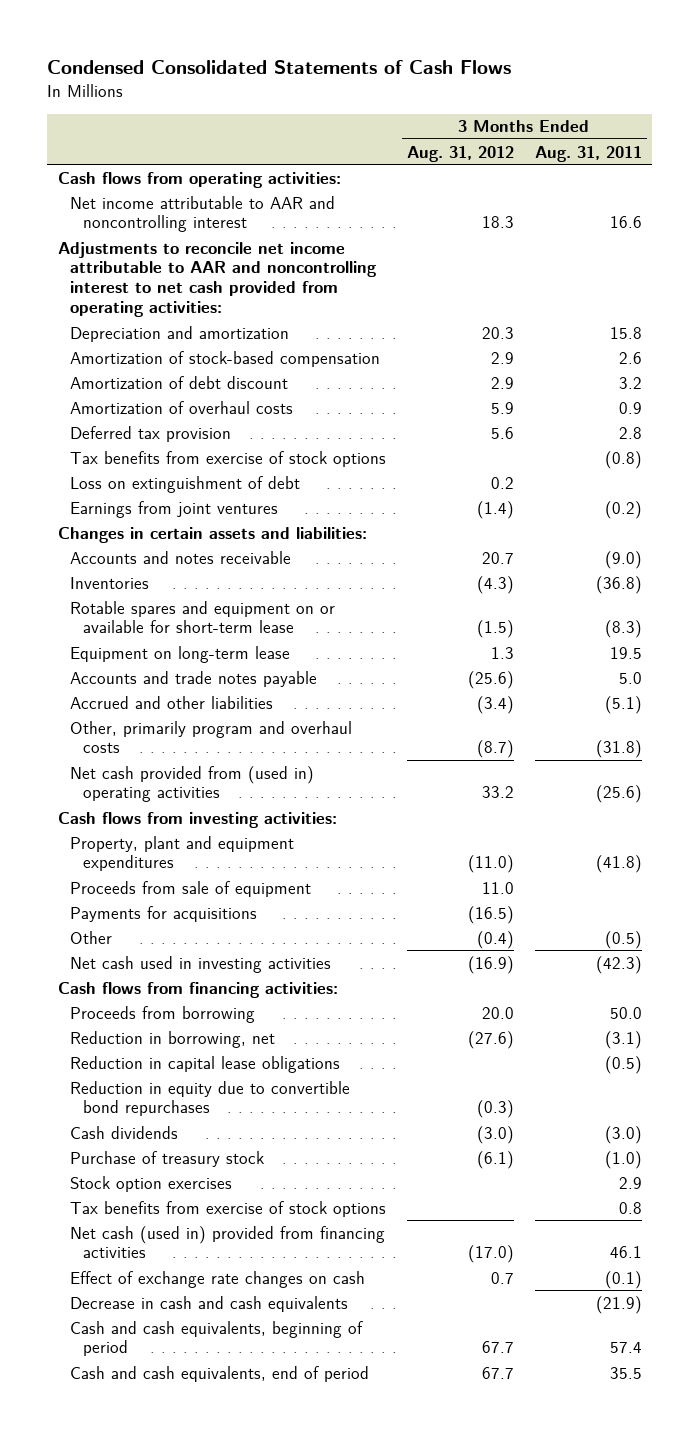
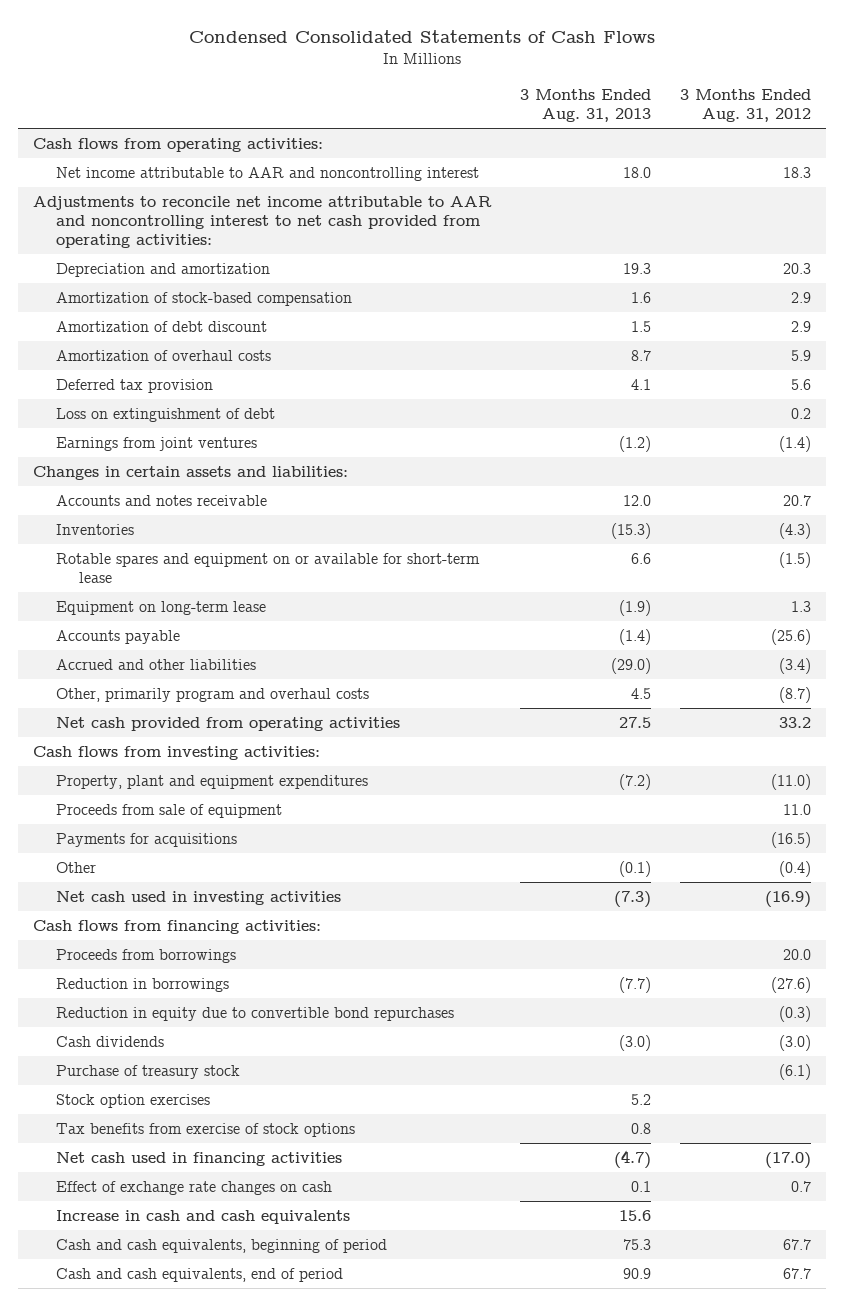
- | 3 Months Ended Aug. 31, 2012 | 3 Months Ended Aug. 31, 2011
+ | 3 Months Ended Aug. 31, 2013 | 3 Months Ended Aug. 31, 2012
- Tax benefits from exercise of stock options | | (0.8)
- Accounts and trade notes payable | (25.6) | 5.0
+ Accounts payable | (1.4) | (25.6)
- Net cash provided from (used in) operating activities | 33.2 | (25.6)
+ Net cash provided from operating activities | 27.5 | 33.2
- Proceeds from borrowing | 20.0 | 50.0
- Reduction in borrowing, net | (27.6) | (3.1)
- Reduction in capital lease obligations | | (0.5)
+ Proceeds from borrowings | | 20.0
+ Reduction in borrowings | (7.7) | (27.6)
- Net cash (used in) provided from financing activities | (17.0) | 46.1
+ Net cash used in financing activities | (4.7) | (17.0)
- Decrease in cash and cash equivalents | | (21.9)
+ Increase in cash and cash equivalents | 15.6 |

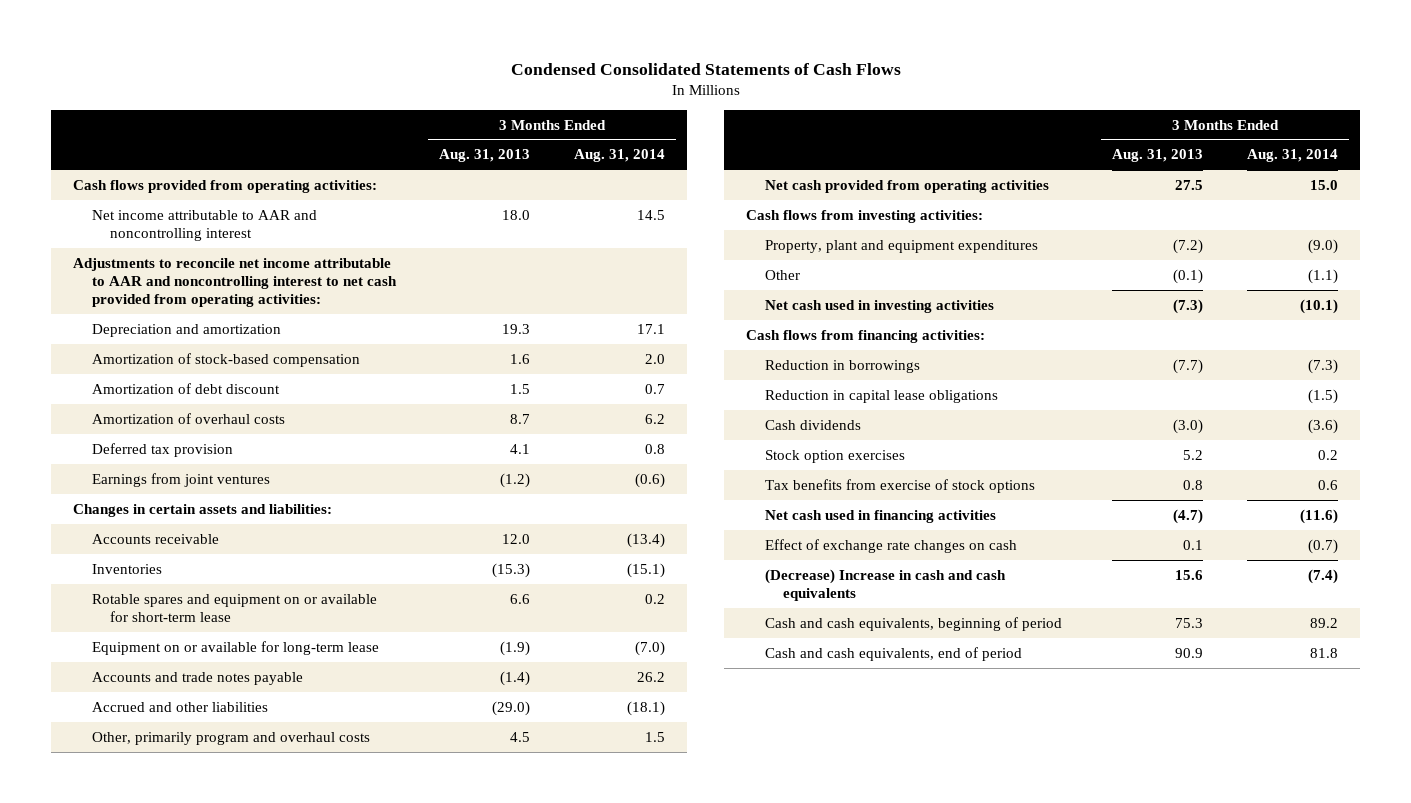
- | 3 Months Ended Aug. 31, 2013 | 3 Months Ended Aug. 31, 2012
+ | 3 Months Ended Aug. 31, 2013 | 3 Months Ended Aug. 31, 2014
- Cash flows from operating activities:
+ Cash flows provided from operating activities:
- Loss on extinguishment of debt | | 0.2
- Accounts and notes receivable | 12.0 | 20.7
+ Accounts receivable | 12.0 | (13.4)
- Equipment on long-term lease | (1.9) | 1.3
- Accounts payable | (1.4) | (25.6)
+ Equipment on or available for long-term lease | (1.9) | (7.0)
+ Accounts and trade notes payable | (1.4) | 26.2
- Proceeds from sale of equipment | | 11.0
- Payments for acquisitions | | (16.5)
- Proceeds from borrowings | | 20.0
- Reduction in equity due to convertible bond repurchases | | (0.3)
+ Reduction in capital lease obligations | | (1.5)
- Purchase of treasury stock | | (6.1)
- Increase in cash and cash equivalents | 15.6 |
+ (Decrease) Increase in cash and cash equivalents | 15.6 | (7.4)

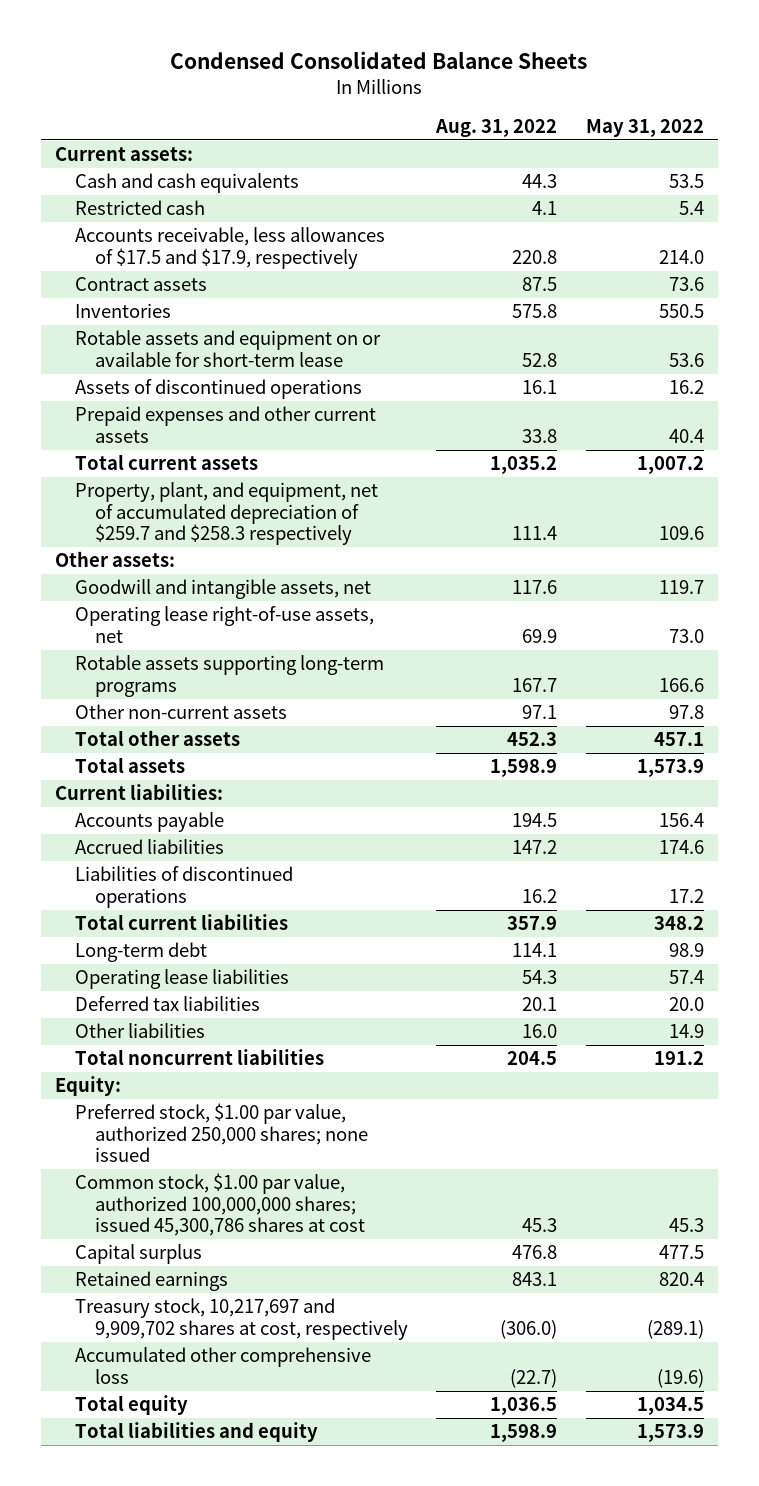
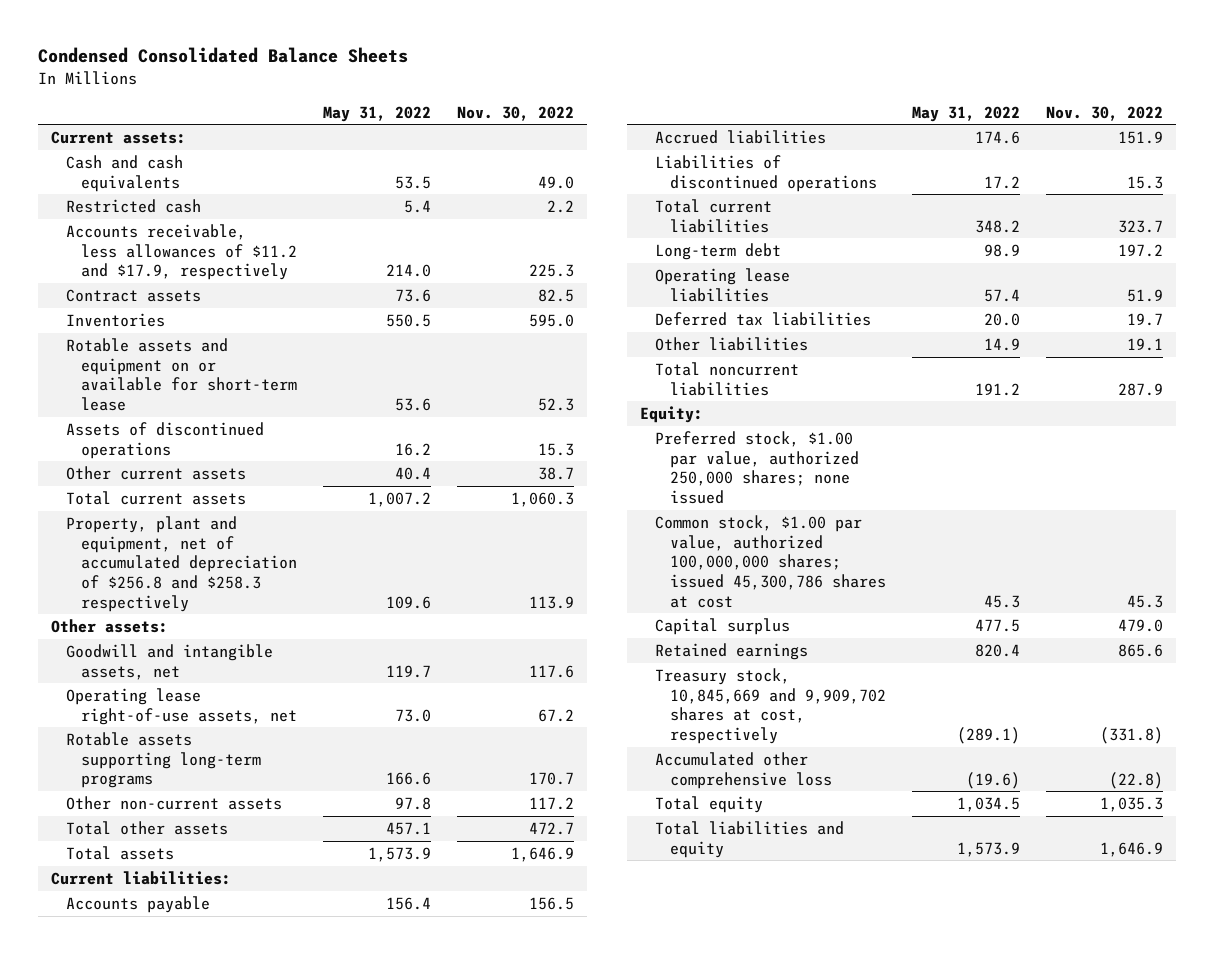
- | Aug. 31, 2022 | May 31, 2022
+ | May 31, 2022 | Nov. 30, 2022
- Accounts receivable, less allowances of $17.5 and $17.9, respectively | 220.8 | 214.0
+ Accounts receivable, less allowances of $11.2 and $17.9, respectively | 214.0 | 225.3
- Prepaid expenses and other current assets | 33.8 | 40.4
+ Other current assets | 40.4 | 38.7
- Property, plant, and equipment, net of accumulated depreciation of $259.7 and $258.3 respectively | 111.4 | 109.6
+ Property, plant and equipment, net of accumulated depreciation of $256.8 and $258.3 respectively | 109.6 | 113.9
- Treasury stock, 10,217,697 and 9,909,702 shares at cost, respectively | (306.0) | (289.1)
+ Treasury stock, 10,845,669 and 9,909,702 shares at cost, respectively | (289.1) | (331.8)

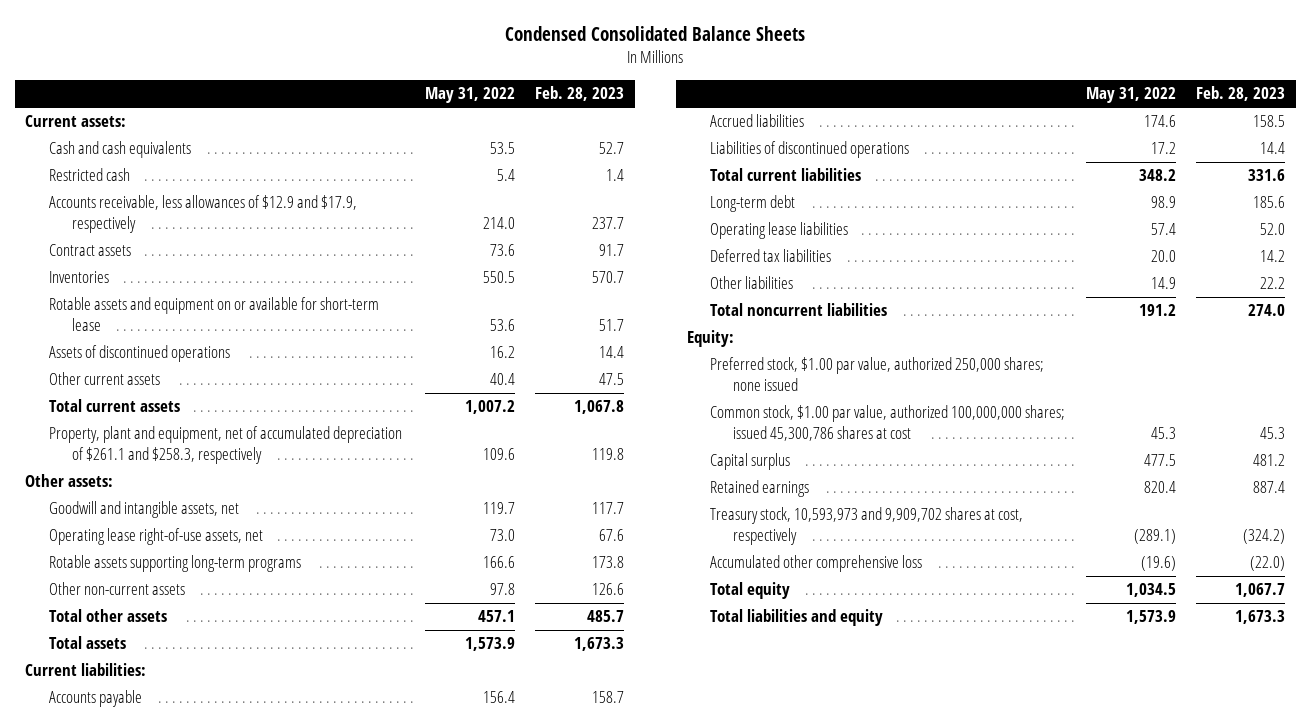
- | May 31, 2022 | Nov. 30, 2022
+ | May 31, 2022 | Feb. 28, 2023
- Accounts receivable, less allowances of $11.2 and $17.9, respectively | 214.0 | 225.3
+ Accounts receivable, less allowances of $12.9 and $17.9, respectively | 214.0 | 237.7
- Property, plant and equipment, net of accumulated depreciation of $256.8 and $258.3 respectively | 109.6 | 113.9
+ Property, plant and equipment, net of accumulated depreciation of $261.1 and $258.3, respectively | 109.6 | 119.8
- Treasury stock, 10,845,669 and 9,909,702 shares at cost, respectively | (289.1) | (331.8)
+ Treasury stock, 10,593,973 and 9,909,702 shares at cost, respectively | (289.1) | (324.2)

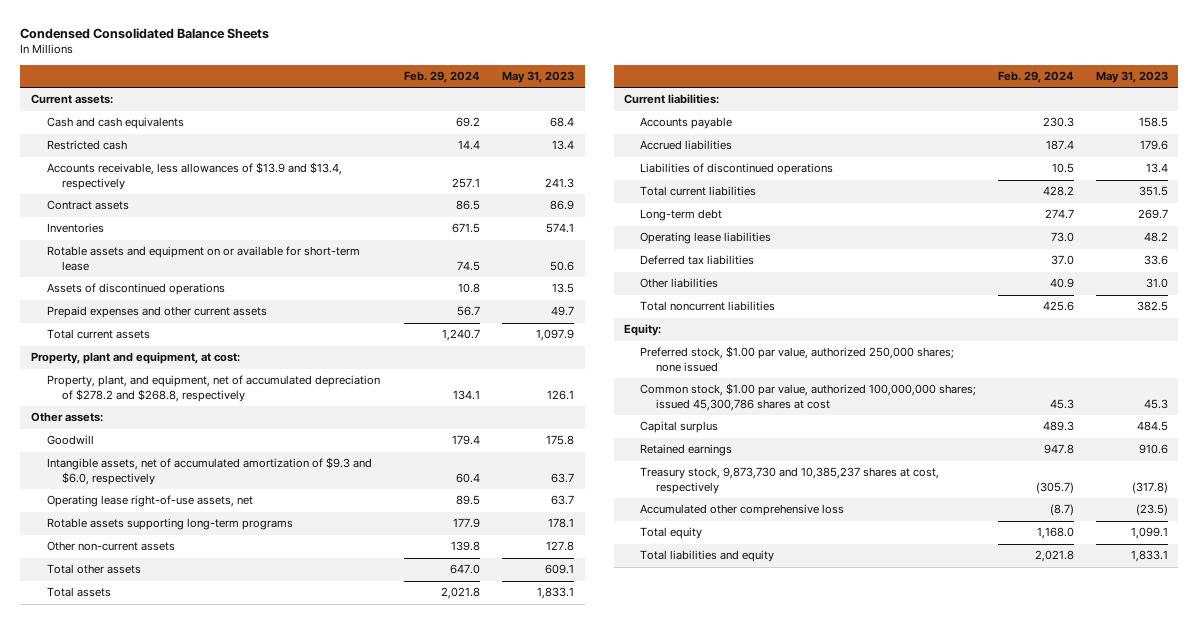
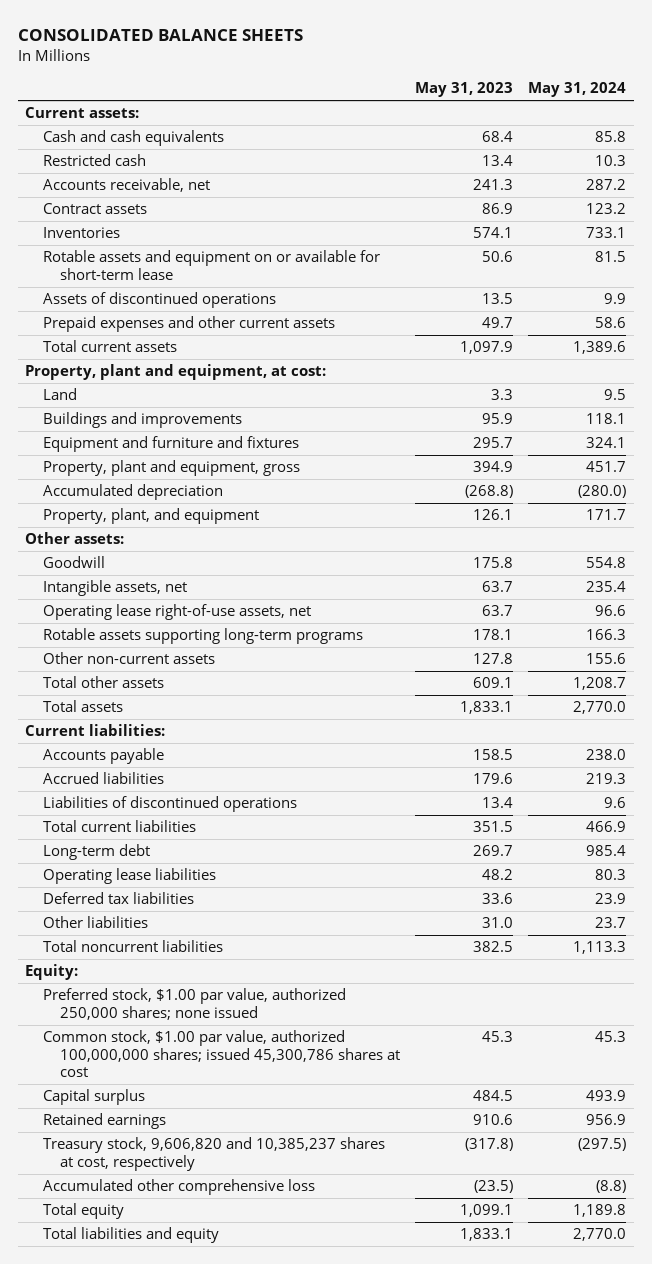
- Condensed Consolidated Balance Sheets
+ CONSOLIDATED BALANCE SHEETS
- | Feb. 29, 2024 | May 31, 2023
+ | May 31, 2023 | May 31, 2024
- Accounts receivable, less allowances of $13.9 and $13.4, respectively | 257.1 | 241.3
+ Accounts receivable, net | 241.3 | 287.2
- Property, plant, and equipment, net of accumulated depreciation of $278.2 and $268.8, respectively | 134.1 | 126.1
+ Land | 3.3 | 9.5
+ Buildings and improvements | 95.9 | 118.1
+ Equipment and furniture and fixtures | 295.7 | 324.1
+ Property, plant and equipment, gross | 394.9 | 451.7
+ Accumulated depreciation | (268.8) | (280.0)
+ Property, plant, and equipment | 126.1 | 171.7
- Intangible assets, net of accumulated amortization of $9.3 and $6.0, respectively | 60.4 | 63.7
+ Intangible assets, net | 63.7 | 235.4
- Treasury stock, 9,873,730 and 10,385,237 shares at cost, respectively | (305.7) | (317.8)
+ Treasury stock, 9,606,820 and 10,385,237 shares at cost, respectively | (317.8) | (297.5)

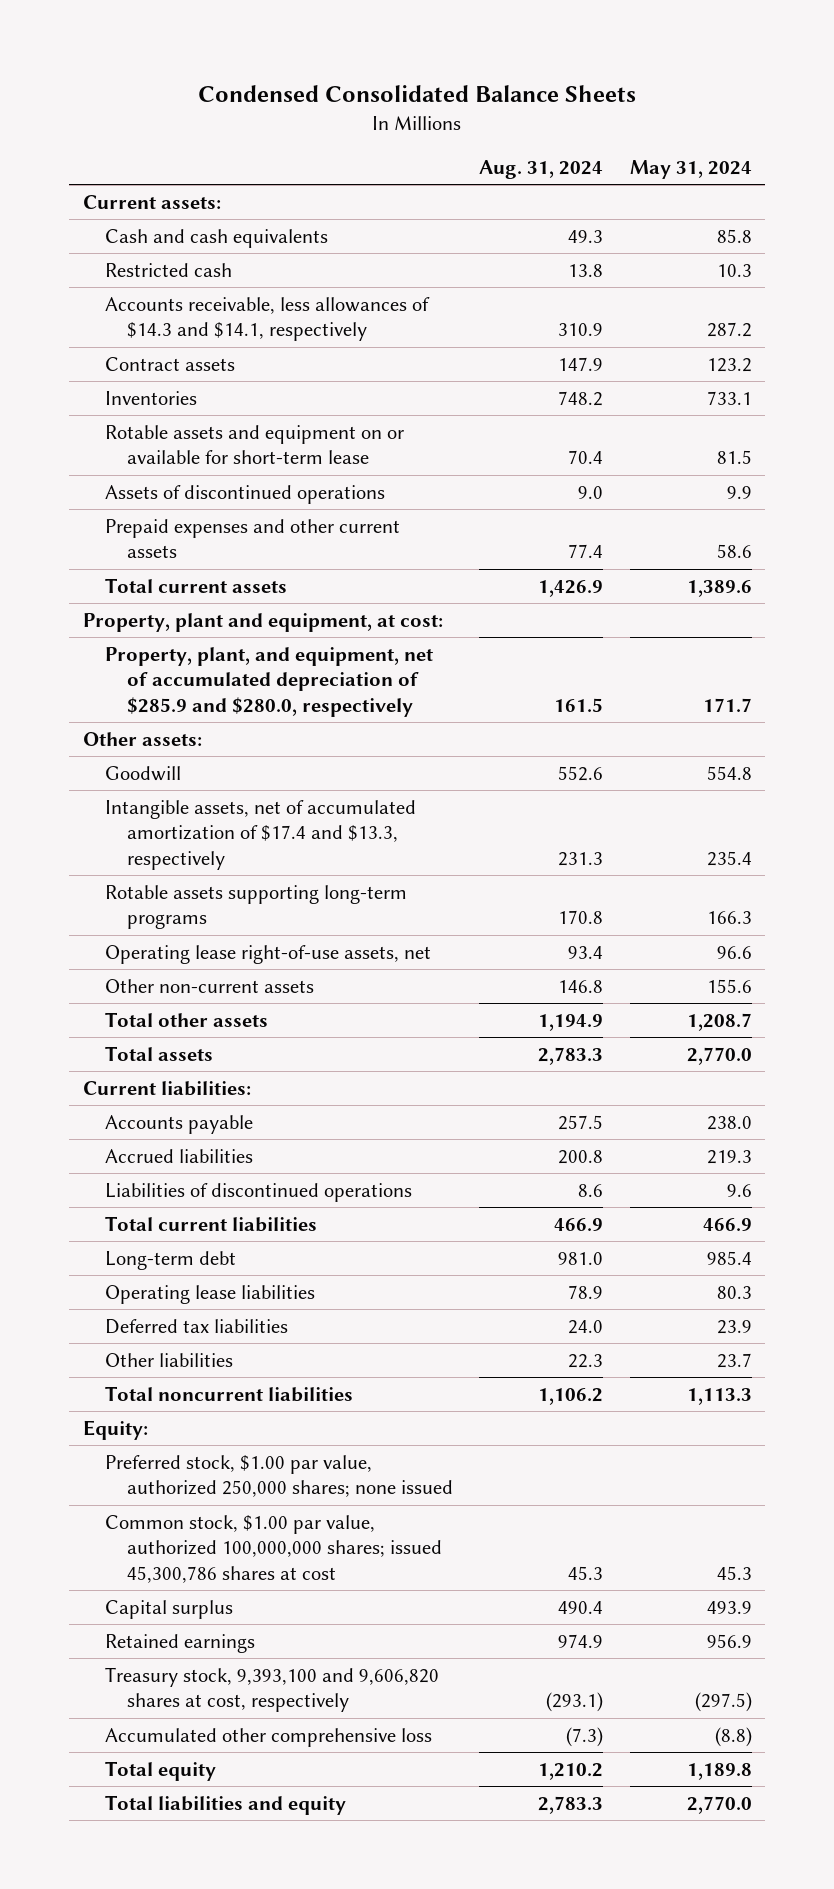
- CONSOLIDATED BALANCE SHEETS
+ Condensed Consolidated Balance Sheets
- | May 31, 2023 | May 31, 2024
+ | Aug. 31, 2024 | May 31, 2024
- Accounts receivable, net | 241.3 | 287.2
+ Accounts receivable, less allowances of $14.3 and $14.1, respectively | 310.9 | 287.2
- Land | 3.3 | 9.5
- Buildings and improvements | 95.9 | 118.1
- Equipment and furniture and fixtures | 295.7 | 324.1
- Property, plant and equipment, gross | 394.9 | 451.7
- Accumulated depreciation | (268.8) | (280.0)
- Property, plant, and equipment | 126.1 | 171.7
+ Property, plant, and equipment, net of accumulated depreciation of $285.9 and $280.0, respectively | 161.5 | 171.7
- Intangible assets, net | 63.7 | 235.4
+ Intangible assets, net of accumulated amortization of $17.4 and $13.3, respectively | 231.3 | 235.4
moved down: Operating lease right-of-use assets, net | 93.4 | 96.6
- Treasury stock, 9,606,820 and 10,385,237 shares at cost, respectively | (317.8) | (297.5)
+ Treasury stock, 9,393,100 and 9,606,820 shares at cost, respectively | (293.1) | (297.5)

